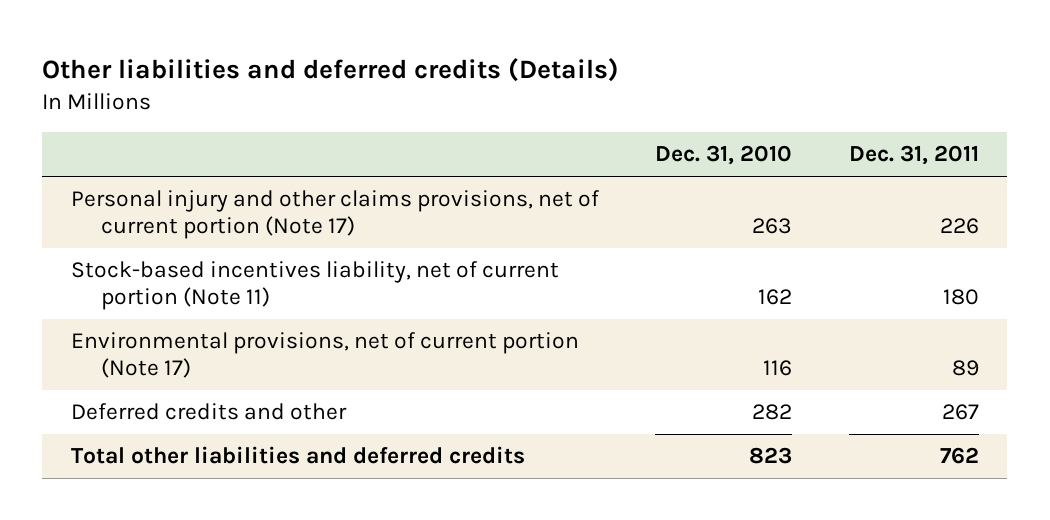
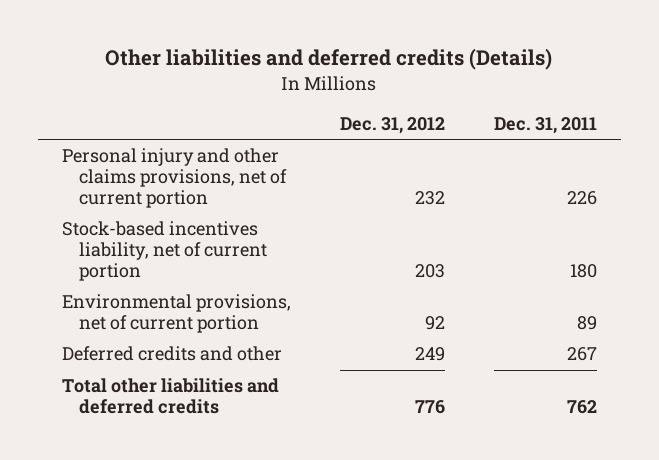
- | Dec. 31, 2010 | Dec. 31, 2011
+ | Dec. 31, 2012 | Dec. 31, 2011
- Personal injury and other claims provisions, net of current portion (Note 17) | 263 | 226
- Stock-based incentives liability, net of current portion (Note 11) | 162 | 180
- Environmental provisions, net of current portion (Note 17) | 116 | 89
+ Personal injury and other claims provisions, net of current portion | 232 | 226
+ Stock-based incentives liability, net of current portion | 203 | 180
+ Environmental provisions, net of current portion | 92 | 89

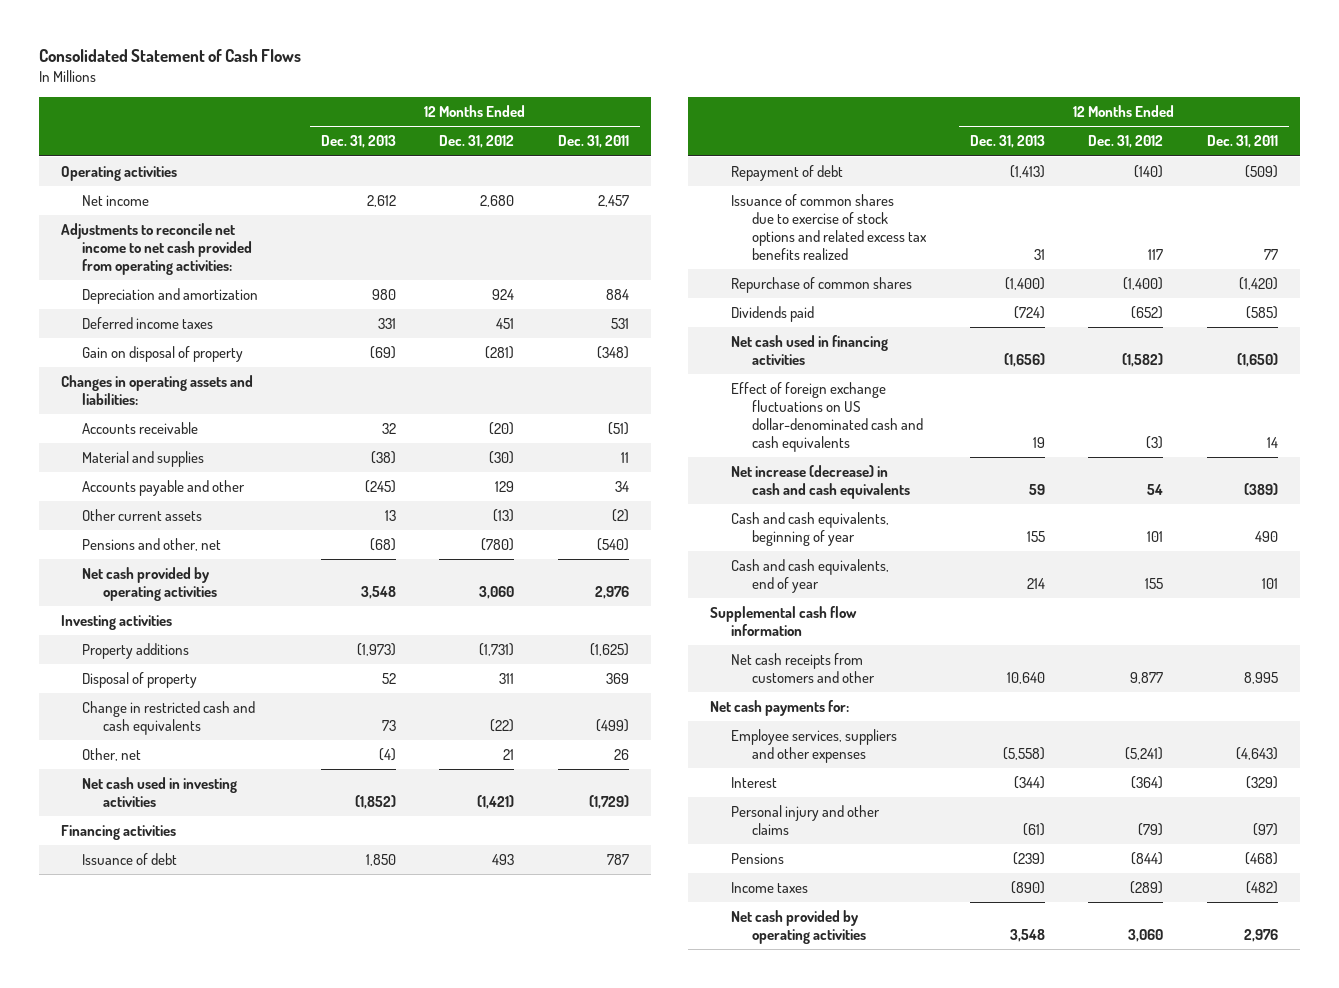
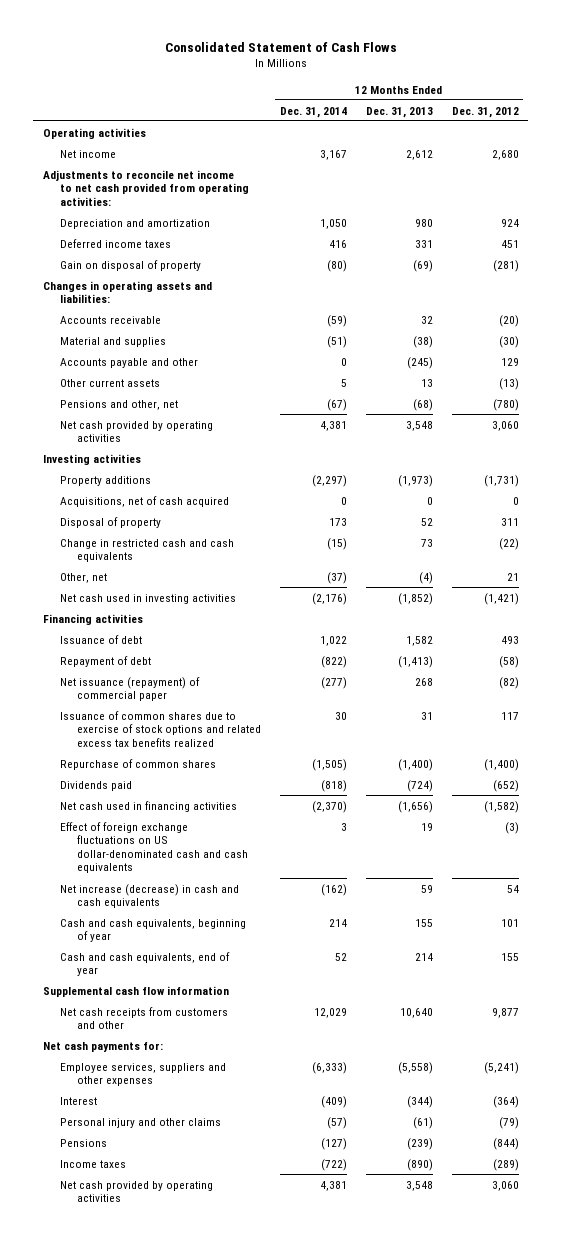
- | 12 Months Ended Dec. 31, 2013 | 12 Months Ended Dec. 31, 2012 | 12 Months Ended Dec. 31, 2011
+ | 12 Months Ended Dec. 31, 2014 | 12 Months Ended Dec. 31, 2013 | 12 Months Ended Dec. 31, 2012
+ Acquisitions, net of cash acquired | 0 | 0 | 0
- Issuance of debt | 1,850 | 493 | 787
- Repayment of debt | (1,413) | (140) | (509)
+ Issuance of debt | 1,022 | 1,582 | 493
+ Repayment of debt | (822) | (1,413) | (58)
+ Net issuance (repayment) of commercial paper | (277) | 268 | (82)

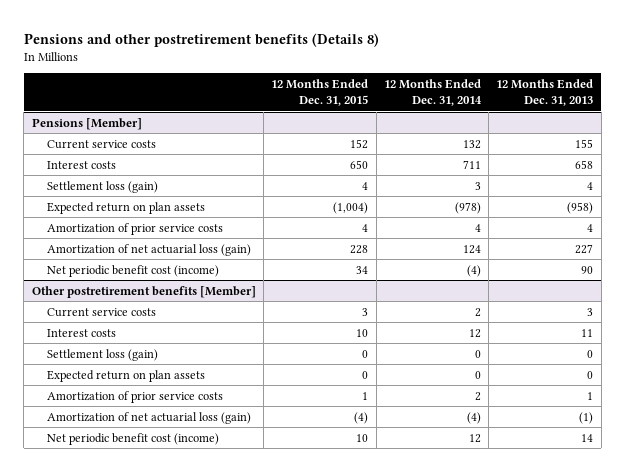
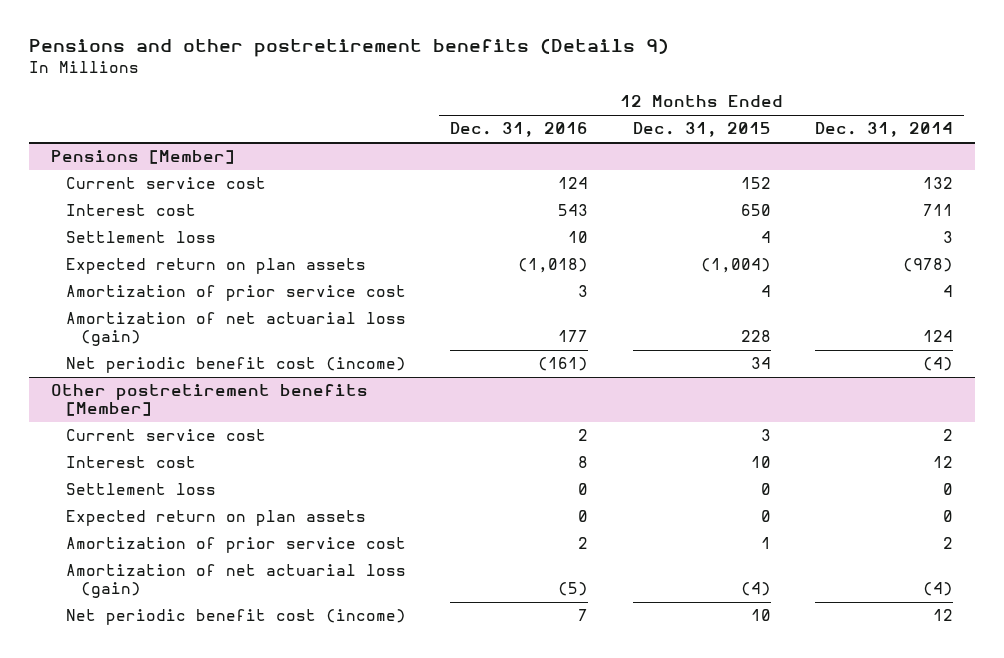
- Pensions and other postretirement benefits (Details 8)
+ Pensions and other postretirement benefits (Details 9)
- | 12 Months Ended Dec. 31, 2015 | 12 Months Ended Dec. 31, 2014 | 12 Months Ended Dec. 31, 2013
+ | 12 Months Ended Dec. 31, 2016 | 12 Months Ended Dec. 31, 2015 | 12 Months Ended Dec. 31, 2014
@ Pensions [Member]
- Current service costs | 152 | 132 | 155
- Interest costs | 650 | 711 | 658
- Settlement loss (gain) | 4 | 3 | 4
+ Current service cost | 124 | 152 | 132
+ Interest cost | 543 | 650 | 711
+ Settlement loss | 10 | 4 | 3
- Amortization of prior service costs | 4 | 4 | 4
+ Amortization of prior service cost | 3 | 4 | 4
@ Other postretirement benefits [Member]
- Current service costs | 3 | 2 | 3
- Interest costs | 10 | 12 | 11
- Settlement loss (gain) | 0 | 0 | 0
+ Current service cost | 2 | 3 | 2
+ Interest cost | 8 | 10 | 12
+ Settlement loss | 0 | 0 | 0
- Amortization of prior service costs | 1 | 2 | 1
+ Amortization of prior service cost | 2 | 1 | 2

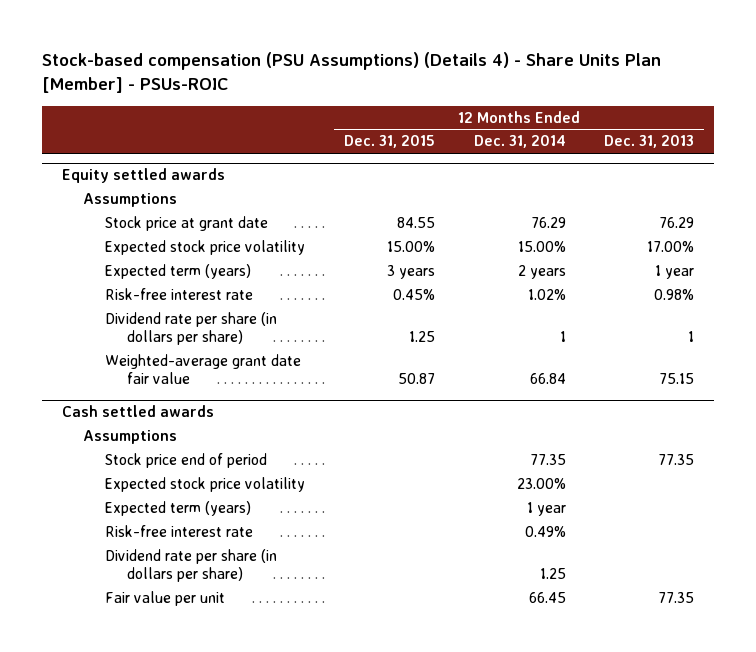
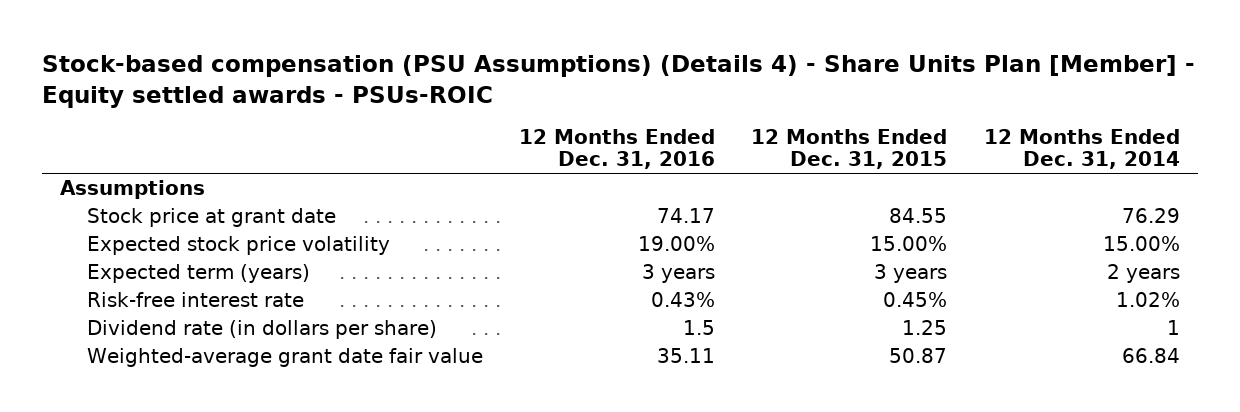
- Stock-based compensation (PSU Assumptions) (Details 4) - Share Units Plan [Member] - PSUs-ROIC
+ Stock-based compensation (PSU Assumptions) (Details 4) - Share Units Plan [Member] - Equity settled awards - PSUs-ROIC
- | 12 Months Ended Dec. 31, 2015 | 12 Months Ended Dec. 31, 2014 | 12 Months Ended Dec. 31, 2013
+ | 12 Months Ended Dec. 31, 2016 | 12 Months Ended Dec. 31, 2015 | 12 Months Ended Dec. 31, 2014
- Equity settled awards
- Dividend rate per share (in dollars per share) | 1.25 | 1 | 1
+ Dividend rate (in dollars per share) | 1.5 | 1.25 | 1
- Cash settled awards
- Assumptions
- Stock price end of period | | 77.35 | 77.35
- Expected stock price volatility | | 23.00% |
- Expected term (years) | | 1 year |
- Risk-free interest rate | | 0.49% |
- Dividend rate per share (in dollars per share) | | 1.25 |
- Fair value per unit | | 66.45 | 77.35

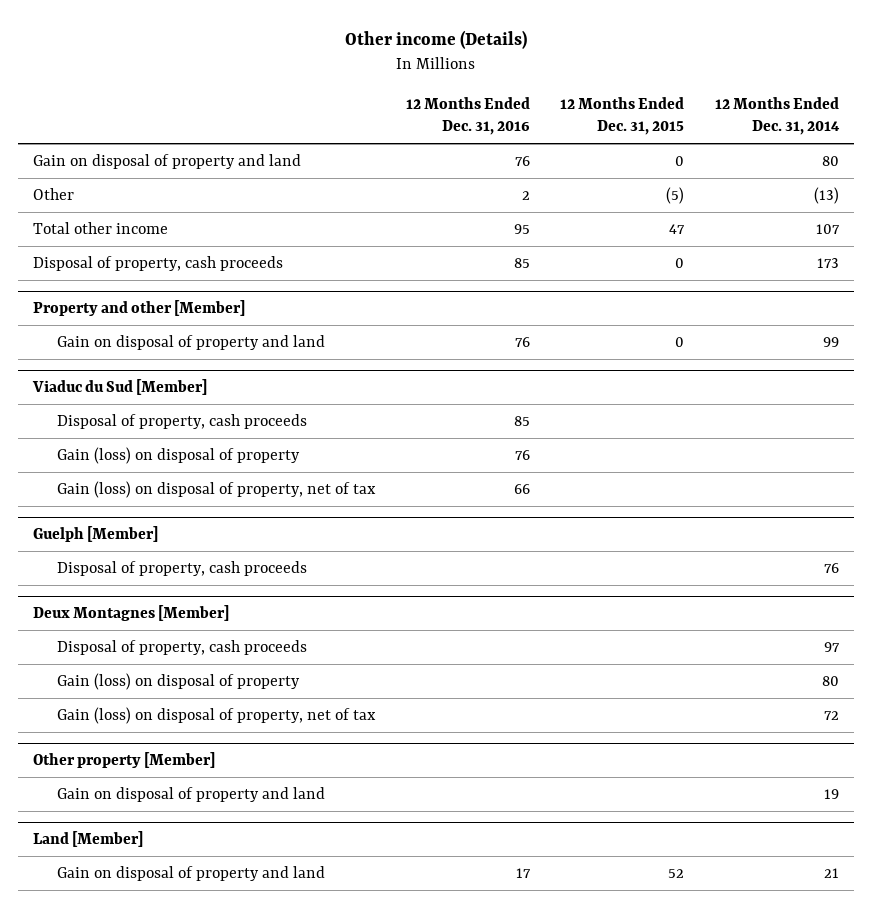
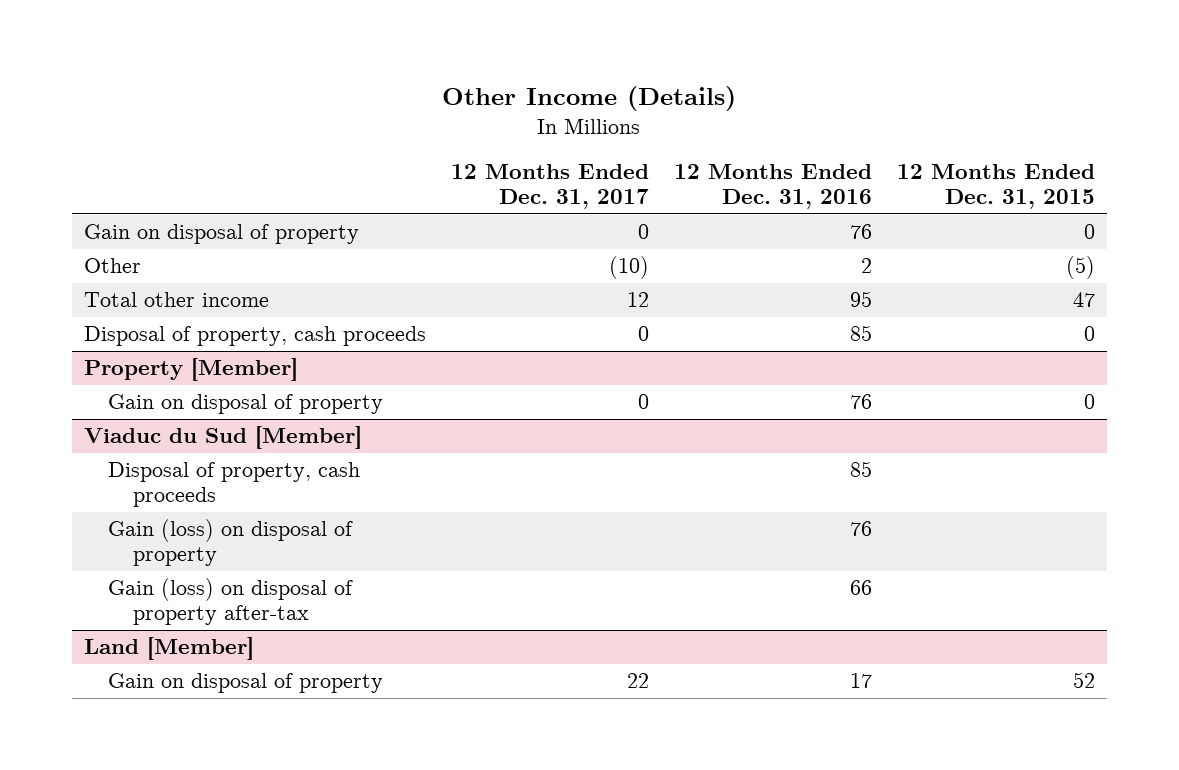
- Other income (Details)
+ Other Income (Details)
- | 12 Months Ended Dec. 31, 2016 | 12 Months Ended Dec. 31, 2015 | 12 Months Ended Dec. 31, 2014
+ | 12 Months Ended Dec. 31, 2017 | 12 Months Ended Dec. 31, 2016 | 12 Months Ended Dec. 31, 2015
- Gain on disposal of property and land | 76 | 0 | 80
+ Gain on disposal of property | 0 | 76 | 0
- Property and other [Member]
- Gain on disposal of property and land | 76 | 0 | 99
+ Property [Member]
+ Gain on disposal of property | 0 | 76 | 0
@ Viaduc du Sud [Member]
- Gain (loss) on disposal of property, net of tax | 66 | |
- Guelph [Member]
- Disposal of property, cash proceeds | | | 76
- Deux Montagnes [Member]
- Disposal of property, cash proceeds | | | 97
- Gain (loss) on disposal of property | | | 80
- Gain (loss) on disposal of property, net of tax | | | 72
- Other property [Member]
- Gain on disposal of property and land | | | 19
@ Viaduc du Sud [Member]
+ Gain (loss) on disposal of property after-tax | | 66 |
@ Land [Member]
- Gain on disposal of property and land | 17 | 52 | 21
+ Gain on disposal of property | 22 | 17 | 52

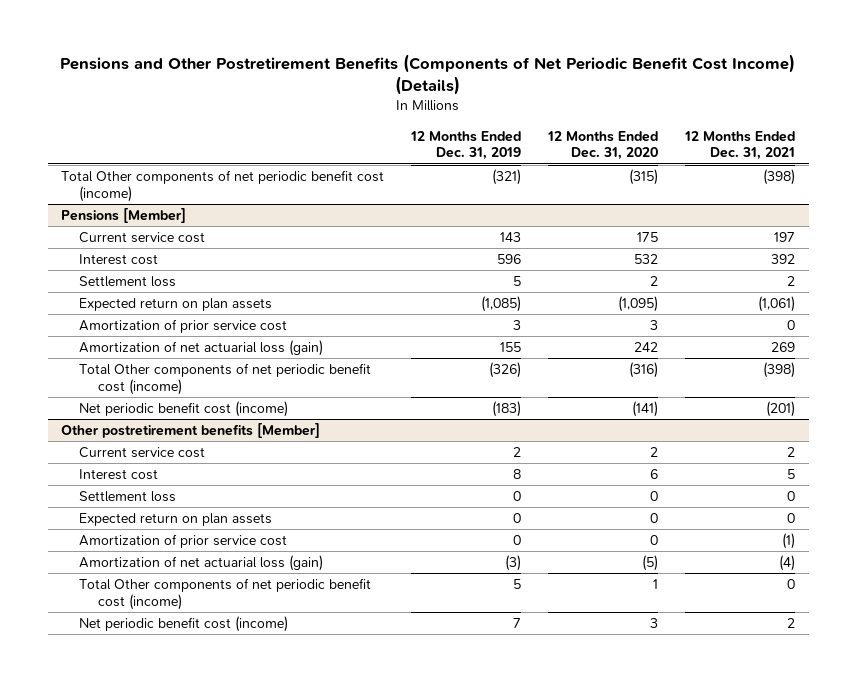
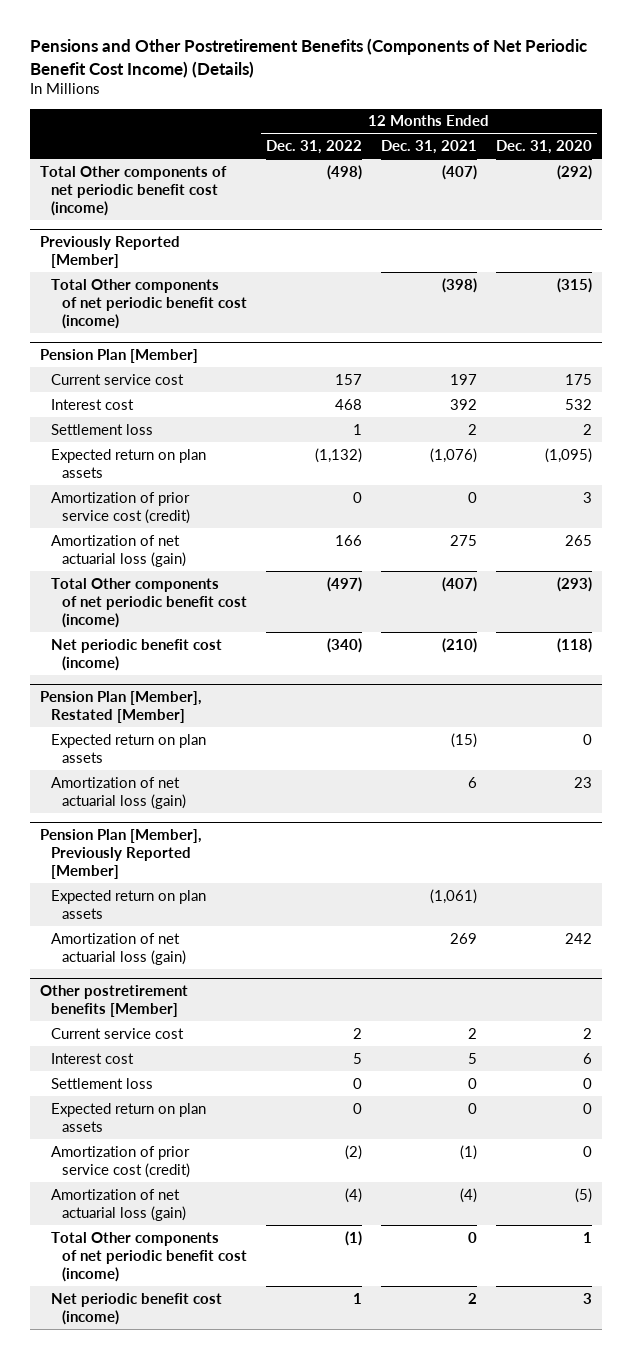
- | 12 Months Ended Dec. 31, 2019 | 12 Months Ended Dec. 31, 2020 | 12 Months Ended Dec. 31, 2021
+ | 12 Months Ended Dec. 31, 2022 | 12 Months Ended Dec. 31, 2021 | 12 Months Ended Dec. 31, 2020
+ Total Other components of net periodic benefit cost (income) | (498) | (407) | (292)
+ Previously Reported [Member]
- Pensions [Member]
+ Pension Plan [Member]
- Expected return on plan assets | (1,085) | (1,095) | (1,061)
- Amortization of prior service cost | 3 | 3 | 0
+ Expected return on plan assets | (1,132) | (1,076) | (1,095)
+ Amortization of prior service cost (credit) | 0 | 0 | 3
+ Amortization of net actuarial loss (gain) | 166 | 275 | 265
+ Total Other components of net periodic benefit cost (income) | (497) | (407) | (293)
+ Net periodic benefit cost (income) | (340) | (210) | (118)
+ Pension Plan [Member], Restated [Member]
+ Expected return on plan assets | | (15) | 0
+ Amortization of net actuarial loss (gain) | | 6 | 23
+ Pension Plan [Member], Previously Reported [Member]
+ Expected return on plan assets | | (1,061) |
- Total Other components of net periodic benefit cost (income) | (326) | (316) | (398)
- Net periodic benefit cost (income) | (183) | (141) | (201)
@ Other postretirement benefits [Member]
- Amortization of prior service cost | 0 | 0 | (1)
+ Amortization of prior service cost (credit) | (2) | (1) | 0

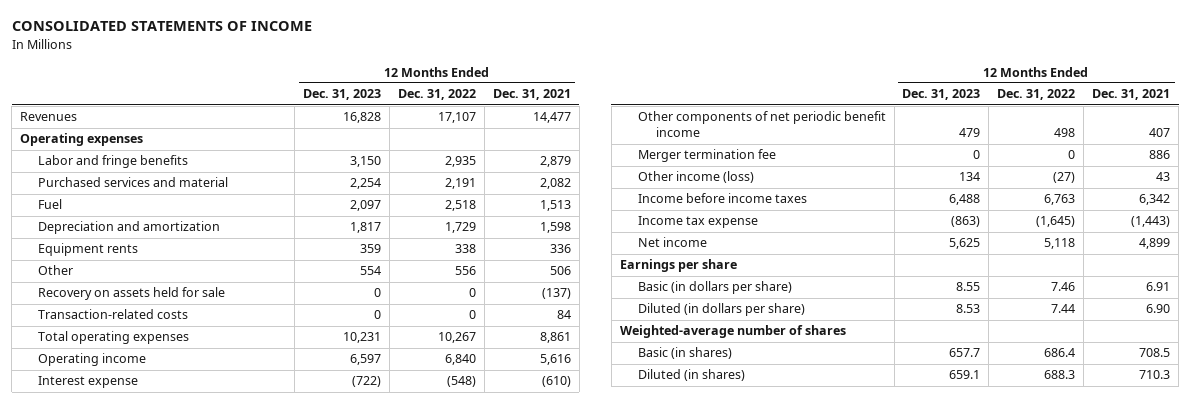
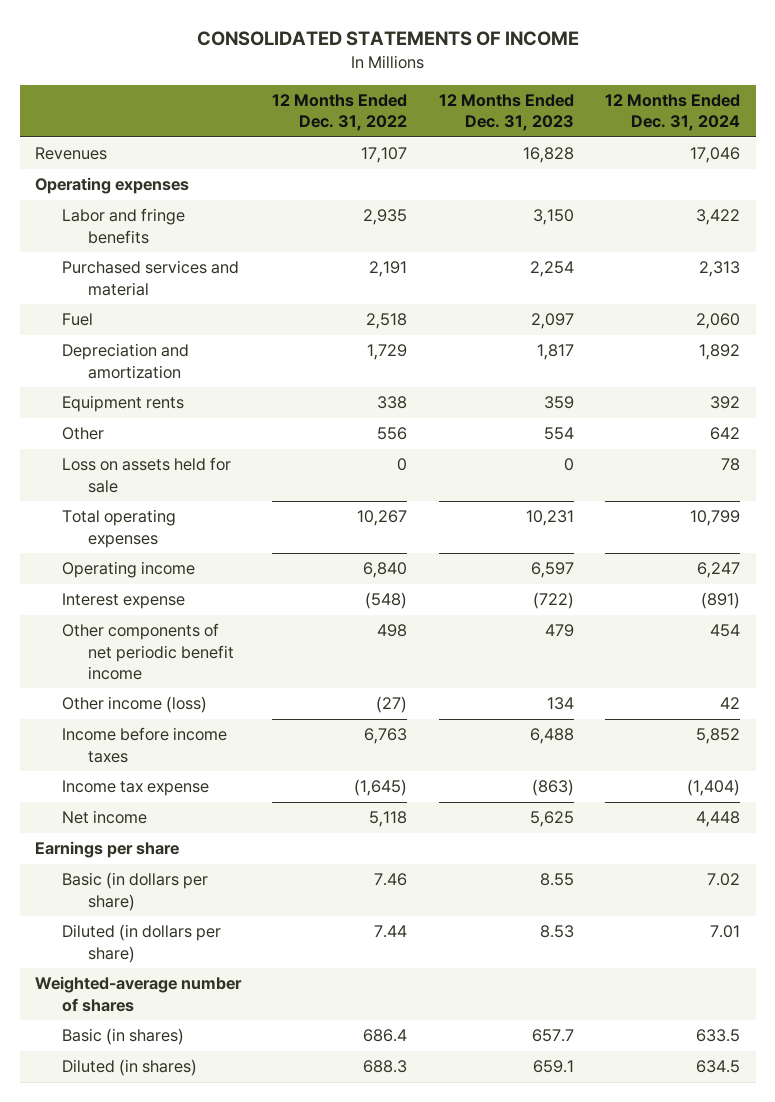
- | 12 Months Ended Dec. 31, 2023 | 12 Months Ended Dec. 31, 2022 | 12 Months Ended Dec. 31, 2021
+ | 12 Months Ended Dec. 31, 2022 | 12 Months Ended Dec. 31, 2023 | 12 Months Ended Dec. 31, 2024
- Recovery on assets held for sale | 0 | 0 | (137)
- Transaction-related costs | 0 | 0 | 84
+ Loss on assets held for sale | 0 | 0 | 78
- Merger termination fee | 0 | 0 | 886

